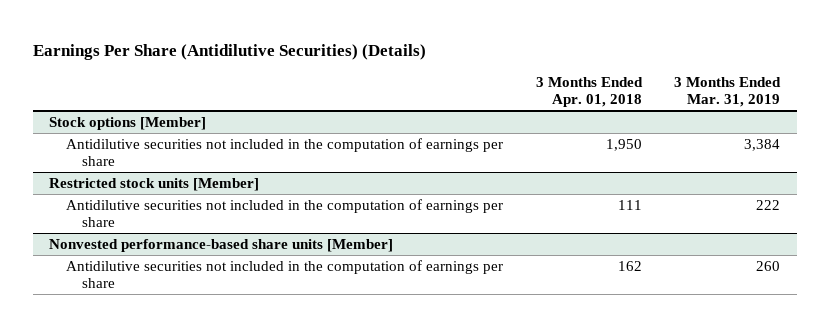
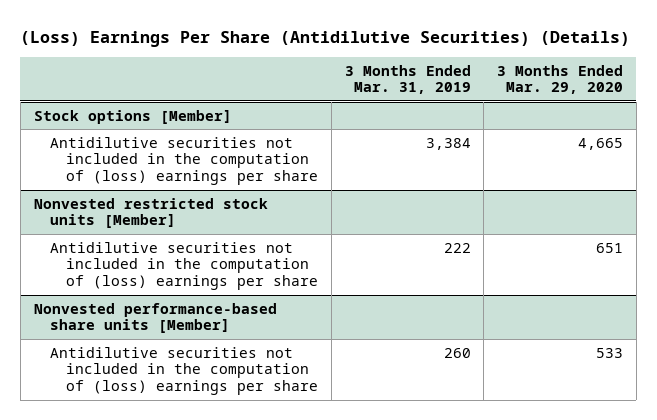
- Earnings Per Share (Antidilutive Securities) (Details)
+ (Loss) Earnings Per Share (Antidilutive Securities) (Details)
- | 3 Months Ended Apr. 01, 2018 | 3 Months Ended Mar. 31, 2019
+ | 3 Months Ended Mar. 31, 2019 | 3 Months Ended Mar. 29, 2020
@ Stock options [Member]
- Antidilutive securities not included in the computation of earnings per share | 1,950 | 3,384
- Restricted stock units [Member]
- Antidilutive securities not included in the computation of earnings per share | 111 | 222
@ Stock options [Member]
+ Antidilutive securities not included in the computation of (loss) earnings per share | 3,384 | 4,665
+ Nonvested restricted stock units [Member]
+ Antidilutive securities not included in the computation of (loss) earnings per share | 222 | 651
@ Nonvested performance-based share units [Member]
- Antidilutive securities not included in the computation of earnings per share | 162 | 260
+ Antidilutive securities not included in the computation of (loss) earnings per share | 260 | 533

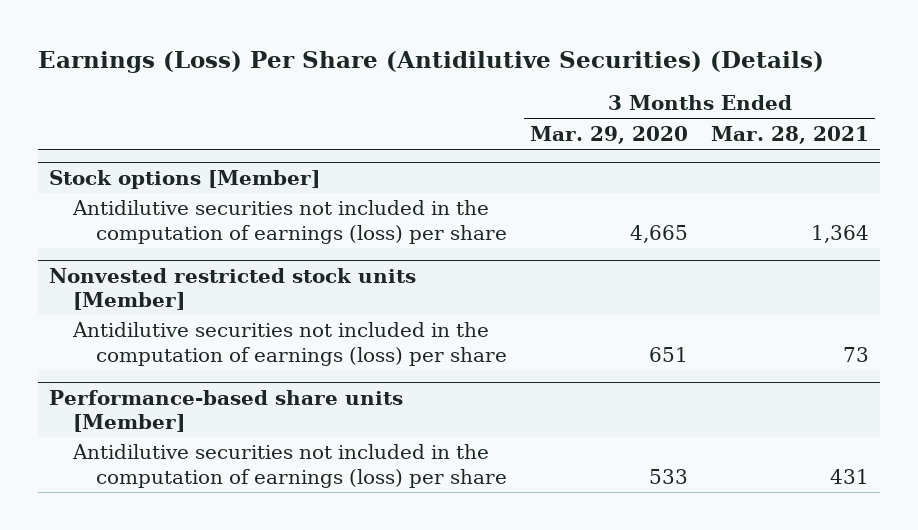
- (Loss) Earnings Per Share (Antidilutive Securities) (Details)
+ Earnings (Loss) Per Share (Antidilutive Securities) (Details)
- | 3 Months Ended Mar. 31, 2019 | 3 Months Ended Mar. 29, 2020
+ | 3 Months Ended Mar. 29, 2020 | 3 Months Ended Mar. 28, 2021
@ Stock options [Member]
- Antidilutive securities not included in the computation of (loss) earnings per share | 3,384 | 4,665
+ Antidilutive securities not included in the computation of earnings (loss) per share | 4,665 | 1,364
@ Nonvested restricted stock units [Member]
- Antidilutive securities not included in the computation of (loss) earnings per share | 222 | 651
- Nonvested performance-based share units [Member]
- Antidilutive securities not included in the computation of (loss) earnings per share | 260 | 533
@ Nonvested restricted stock units [Member]
+ Antidilutive securities not included in the computation of earnings (loss) per share | 651 | 73
+ Performance-based share units [Member]
+ Antidilutive securities not included in the computation of earnings (loss) per share | 533 | 431

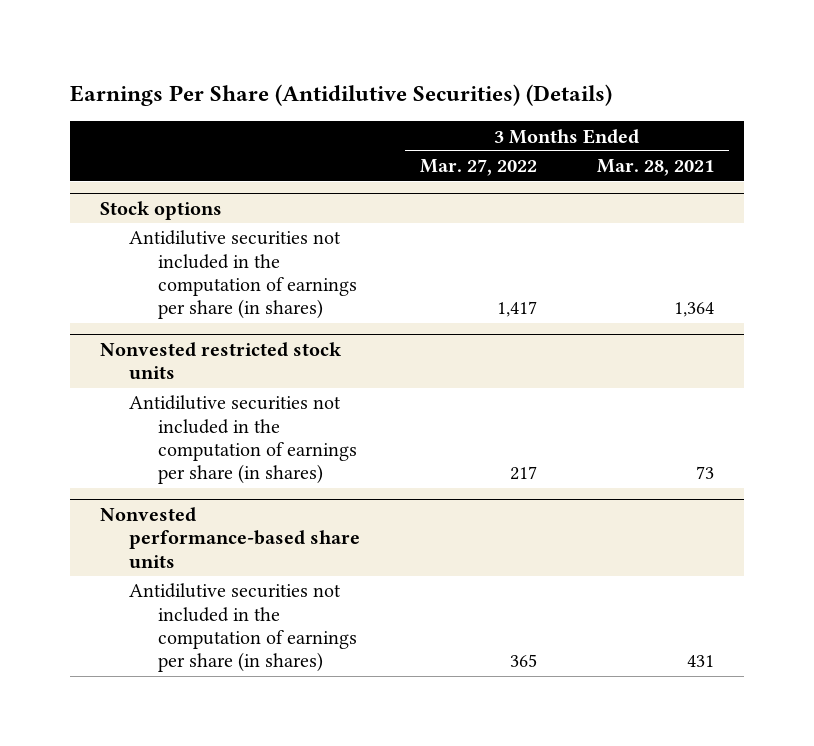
- Earnings (Loss) Per Share (Antidilutive Securities) (Details)
+ Earnings Per Share (Antidilutive Securities) (Details)
- | 3 Months Ended Mar. 29, 2020 | 3 Months Ended Mar. 28, 2021
+ | 3 Months Ended Mar. 27, 2022 | 3 Months Ended Mar. 28, 2021
- Stock options [Member]
- Antidilutive securities not included in the computation of earnings (loss) per share | 4,665 | 1,364
- Nonvested restricted stock units [Member]
- Antidilutive securities not included in the computation of earnings (loss) per share | 651 | 73
- Performance-based share units [Member]
- Antidilutive securities not included in the computation of earnings (loss) per share | 533 | 431
+ Stock options
+ Antidilutive securities not included in the computation of earnings per share (in shares) | 1,417 | 1,364
+ Nonvested restricted stock units
+ Antidilutive securities not included in the computation of earnings per share (in shares) | 217 | 73
+ Nonvested performance-based share units
+ Antidilutive securities not included in the computation of earnings per share (in shares) | 365 | 431

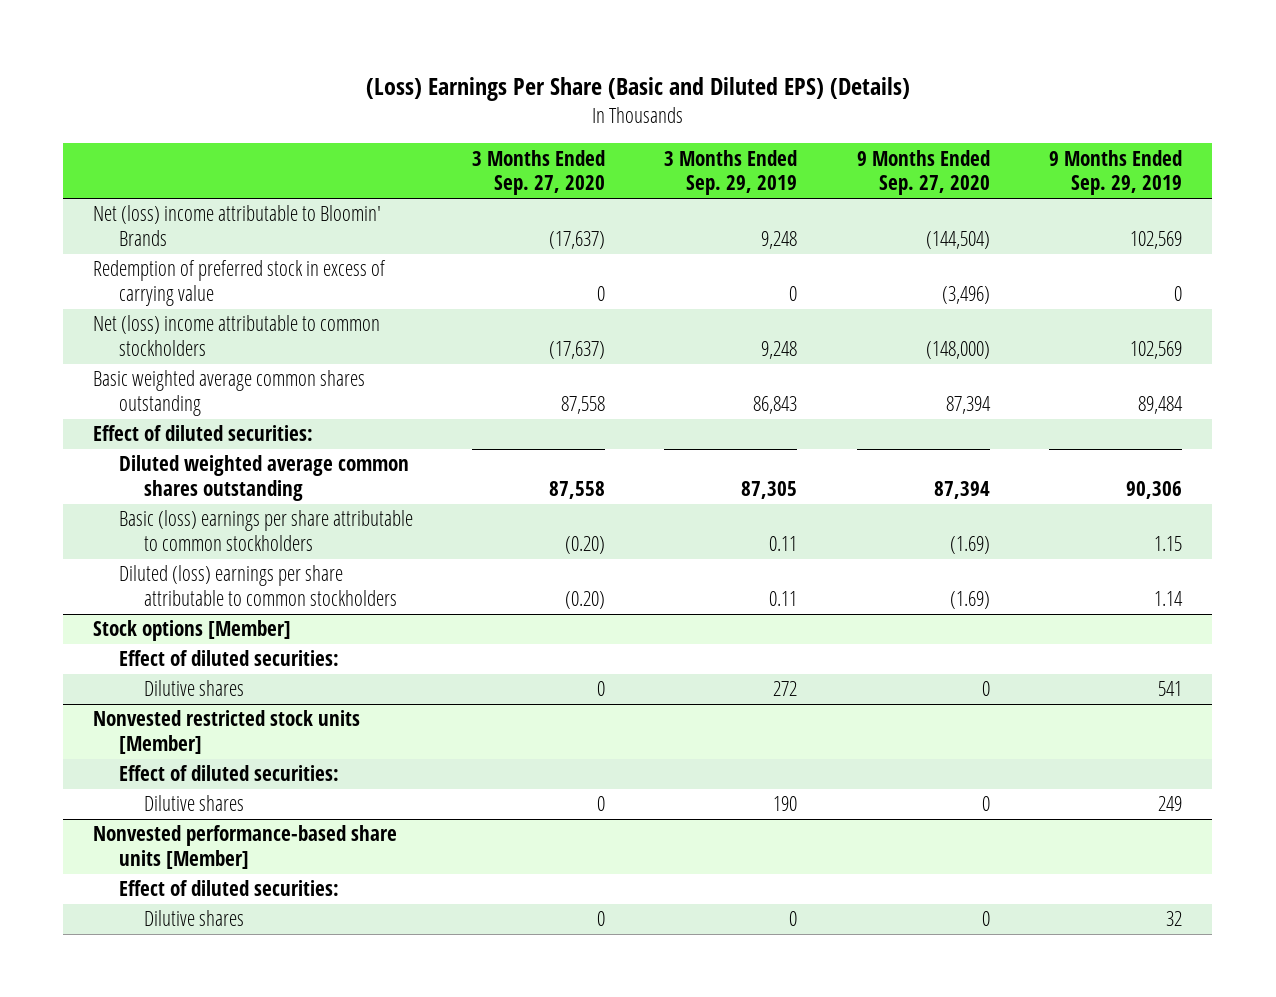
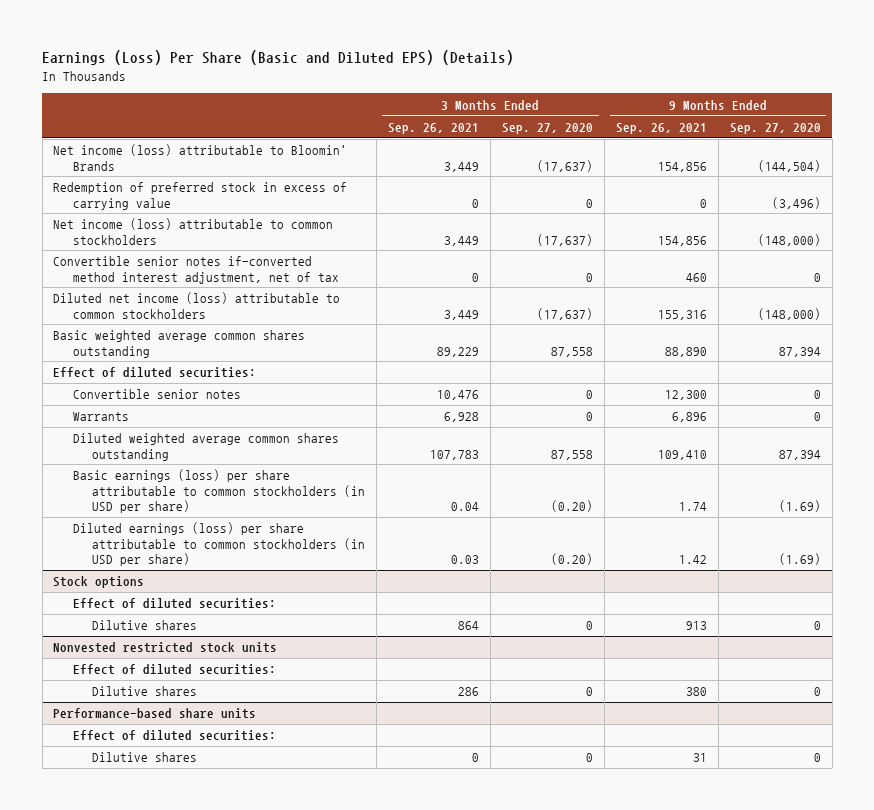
- (Loss) Earnings Per Share (Basic and Diluted EPS) (Details)
+ Earnings (Loss) Per Share (Basic and Diluted EPS) (Details)
- | 3 Months Ended Sep. 27, 2020 | 3 Months Ended Sep. 29, 2019 | 9 Months Ended Sep. 27, 2020 | 9 Months Ended Sep. 29, 2019
+ | 3 Months Ended Sep. 26, 2021 | 3 Months Ended Sep. 27, 2020 | 9 Months Ended Sep. 26, 2021 | 9 Months Ended Sep. 27, 2020
- Net (loss) income attributable to Bloomin' Brands | (17,637) | 9,248 | (144,504) | 102,569
+ Net income (loss) attributable to Bloomin' Brands | 3,449 | (17,637) | 154,856 | (144,504)
- Net (loss) income attributable to common stockholders | (17,637) | 9,248 | (148,000) | 102,569
+ Net income (loss) attributable to common stockholders | 3,449 | (17,637) | 154,856 | (148,000)
+ Convertible senior notes if-converted method interest adjustment, net of tax | 0 | 0 | 460 | 0
+ Diluted net income (loss) attributable to common stockholders | 3,449 | (17,637) | 155,316 | (148,000)
+ Convertible senior notes | 10,476 | 0 | 12,300 | 0
+ Warrants | 6,928 | 0 | 6,896 | 0
- Basic (loss) earnings per share attributable to common stockholders | (0.20) | 0.11 | (1.69) | 1.15
- Diluted (loss) earnings per share attributable to common stockholders | (0.20) | 0.11 | (1.69) | 1.14
- Stock options [Member]
+ Basic earnings (loss) per share attributable to common stockholders (in USD per share) | 0.04 | (0.20) | 1.74 | (1.69)
+ Diluted earnings (loss) per share attributable to common stockholders (in USD per share) | 0.03 | (0.20) | 1.42 | (1.69)
+ Stock options
- Nonvested restricted stock units [Member]
+ Nonvested restricted stock units
- Nonvested performance-based share units [Member]
+ Performance-based share units

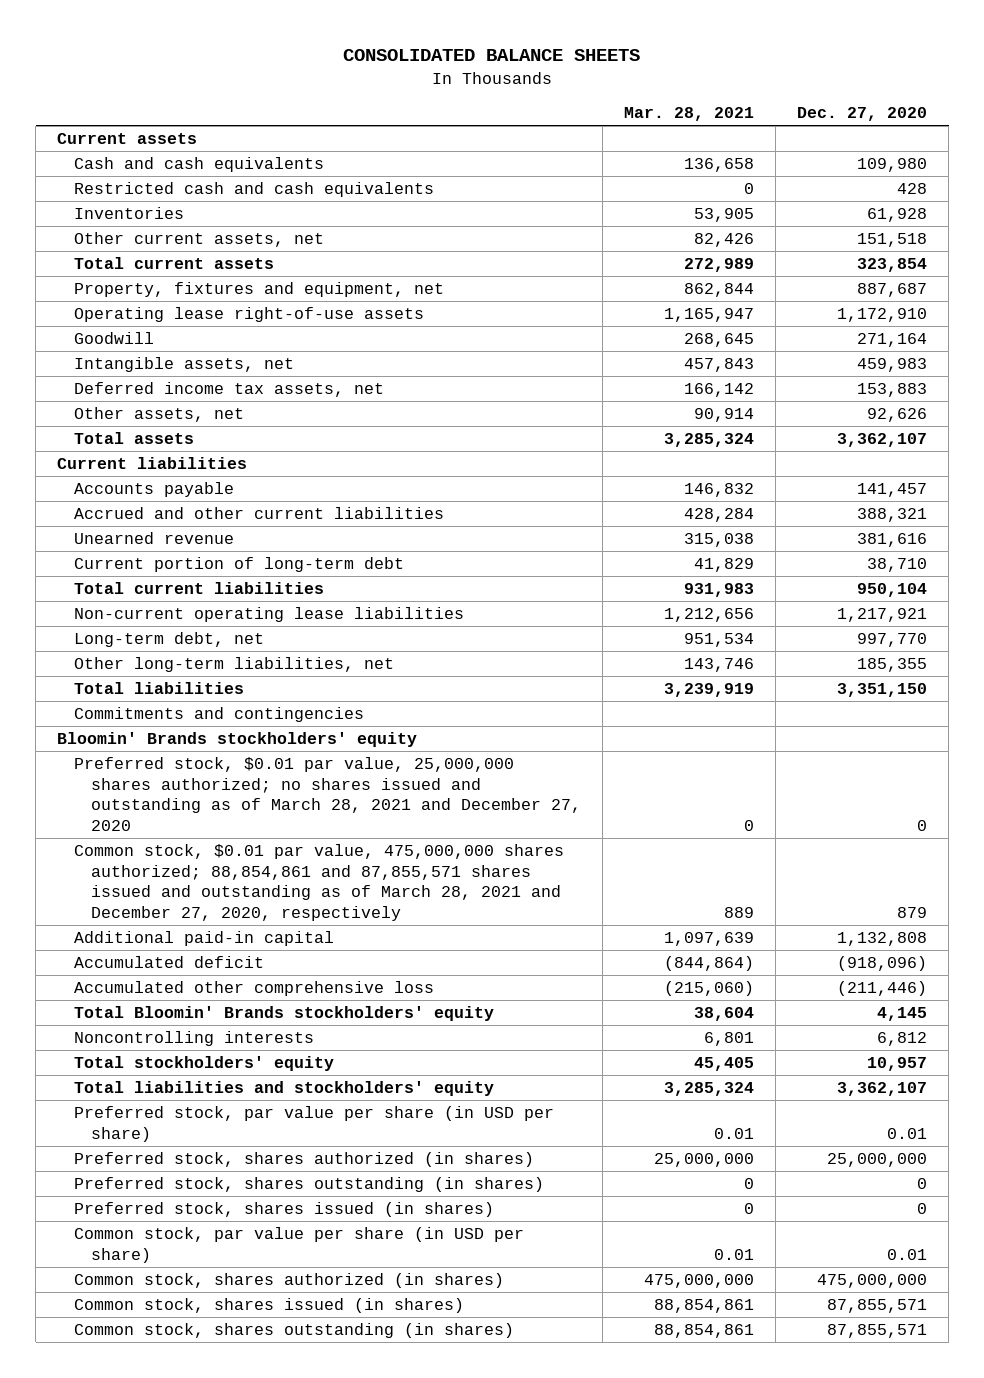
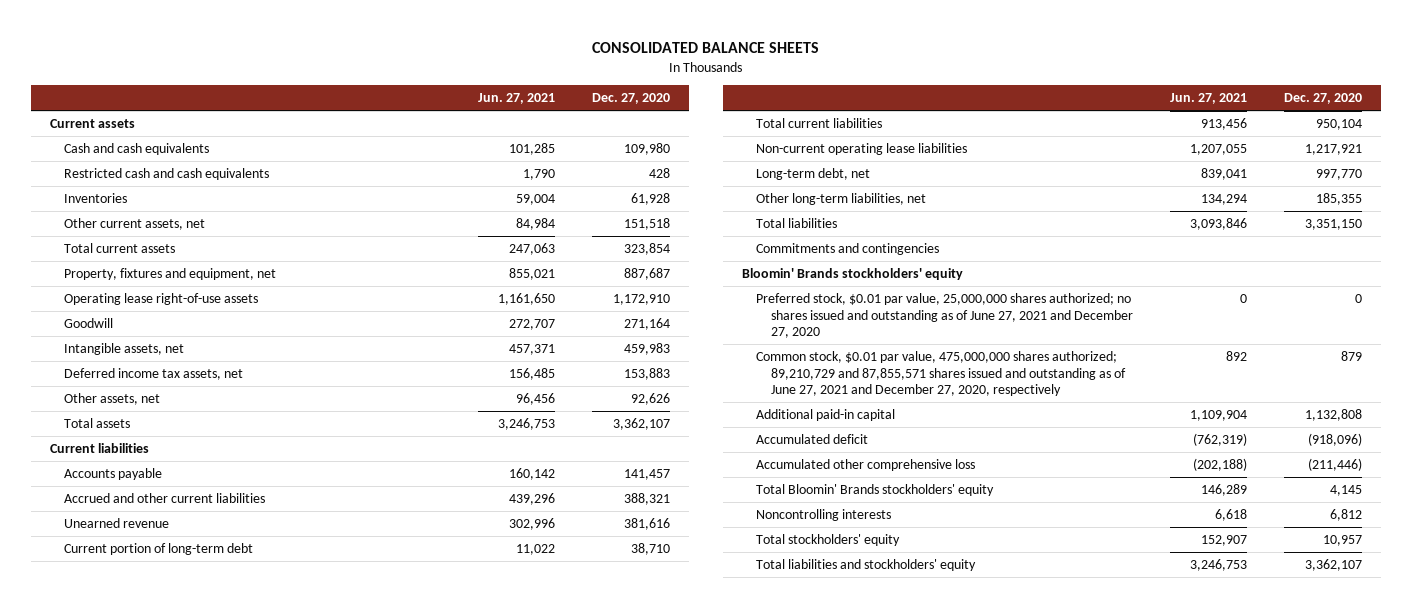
- | Mar. 28, 2021 | Dec. 27, 2020
+ | Jun. 27, 2021 | Dec. 27, 2020
- Preferred stock, $0.01 par value, 25,000,000 shares authorized; no shares issued and outstanding as of March 28, 2021 and December 27, 2020 | 0 | 0
- Common stock, $0.01 par value, 475,000,000 shares authorized; 88,854,861 and 87,855,571 shares issued and outstanding as of March 28, 2021 and December 27, 2020, respectively | 889 | 879
+ Preferred stock, $0.01 par value, 25,000,000 shares authorized; no shares issued and outstanding as of June 27, 2021 and December 27, 2020 | 0 | 0
+ Common stock, $0.01 par value, 475,000,000 shares authorized; 89,210,729 and 87,855,571 shares issued and outstanding as of June 27, 2021 and December 27, 2020, respectively | 892 | 879
- Preferred stock, par value per share (in USD per share) | 0.01 | 0.01
- Preferred stock, shares authorized (in shares) | 25,000,000 | 25,000,000
- Preferred stock, shares outstanding (in shares) | 0 | 0
- Preferred stock, shares issued (in shares) | 0 | 0
- Common stock, par value per share (in USD per share) | 0.01 | 0.01
- Common stock, shares authorized (in shares) | 475,000,000 | 475,000,000
- Common stock, shares issued (in shares) | 88,854,861 | 87,855,571
- Common stock, shares outstanding (in shares) | 88,854,861 | 87,855,571

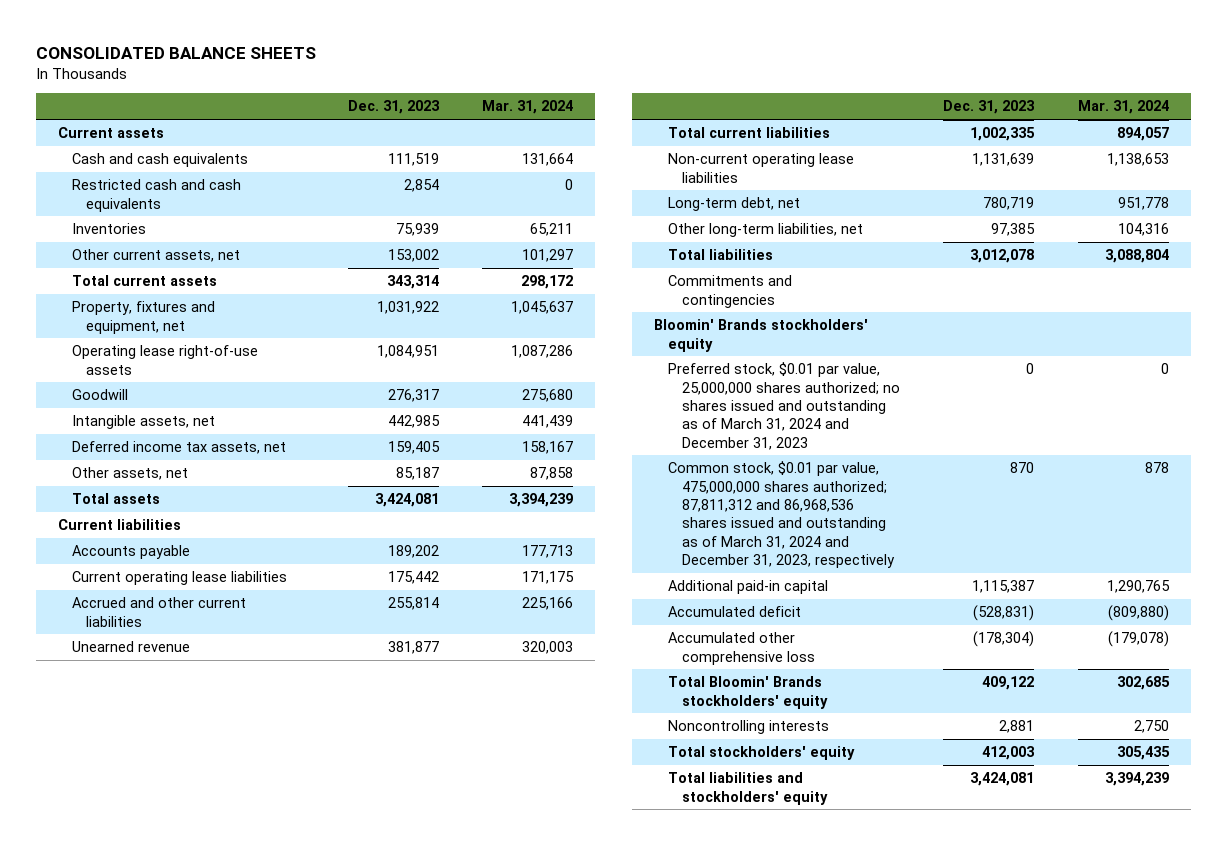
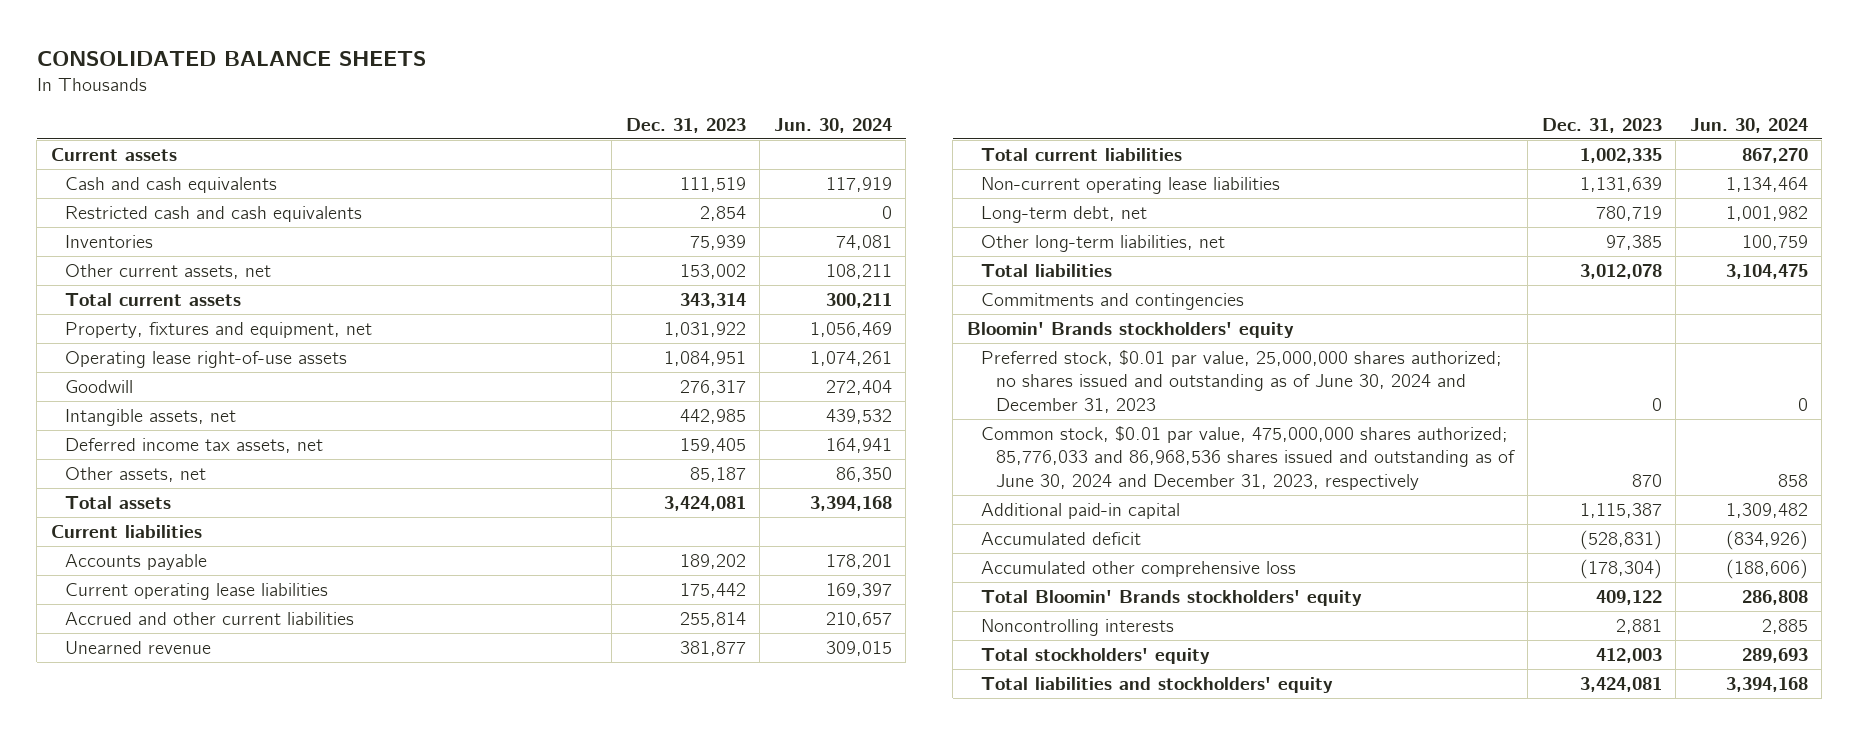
- | Dec. 31, 2023 | Mar. 31, 2024
+ | Dec. 31, 2023 | Jun. 30, 2024
- Preferred stock, $0.01 par value, 25,000,000 shares authorized; no shares issued and outstanding as of March 31, 2024 and December 31, 2023 | 0 | 0
- Common stock, $0.01 par value, 475,000,000 shares authorized; 87,811,312 and 86,968,536 shares issued and outstanding as of March 31, 2024 and December 31, 2023, respectively | 870 | 878
+ Preferred stock, $0.01 par value, 25,000,000 shares authorized; no shares issued and outstanding as of June 30, 2024 and December 31, 2023 | 0 | 0
+ Common stock, $0.01 par value, 475,000,000 shares authorized; 85,776,033 and 86,968,536 shares issued and outstanding as of June 30, 2024 and December 31, 2023, respectively | 870 | 858

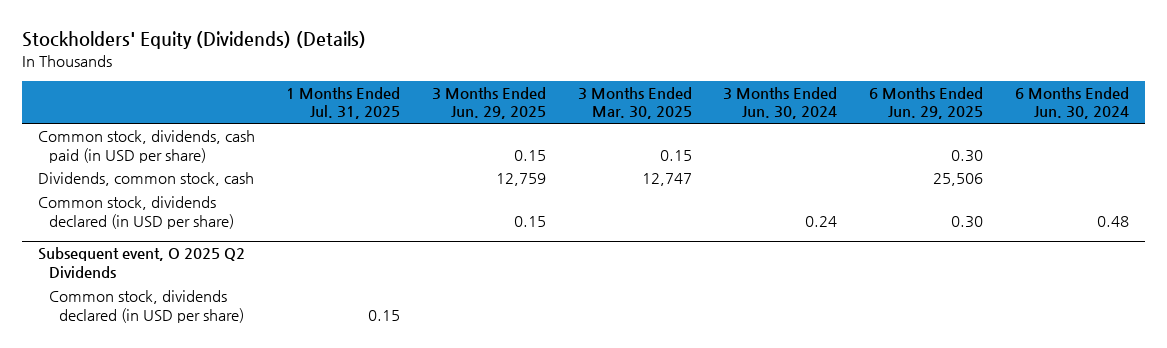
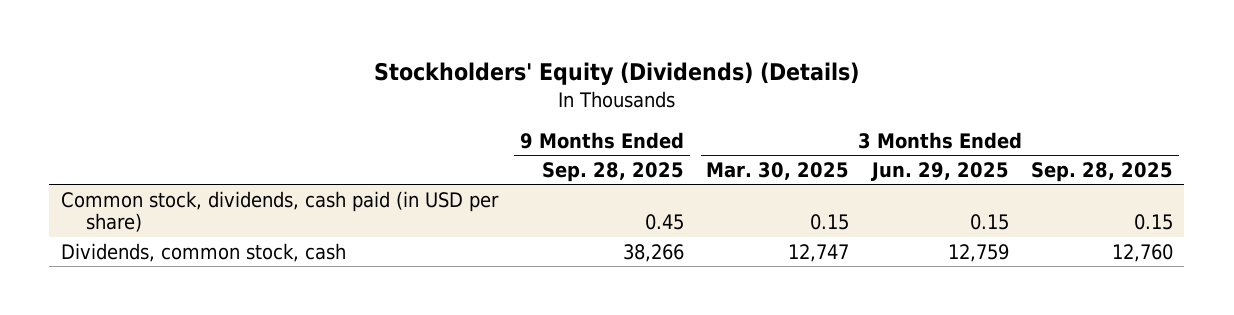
- | 1 Months Ended Jul. 31, 2025 | 3 Months Ended Jun. 29, 2025 | 3 Months Ended Mar. 30, 2025 | 3 Months Ended Jun. 30, 2024 | 6 Months Ended Jun. 29, 2025 | 6 Months Ended Jun. 30, 2024
+ | 9 Months Ended Sep. 28, 2025 | 3 Months Ended Mar. 30, 2025 | 3 Months Ended Jun. 29, 2025 | 3 Months Ended Sep. 28, 2025
- Common stock, dividends declared (in USD per share) | | 0.15 | | 0.24 | 0.30 | 0.48
- Subsequent event, O 2025 Q2 Dividends
- Common stock, dividends declared (in USD per share) | 0.15 | | | | |

